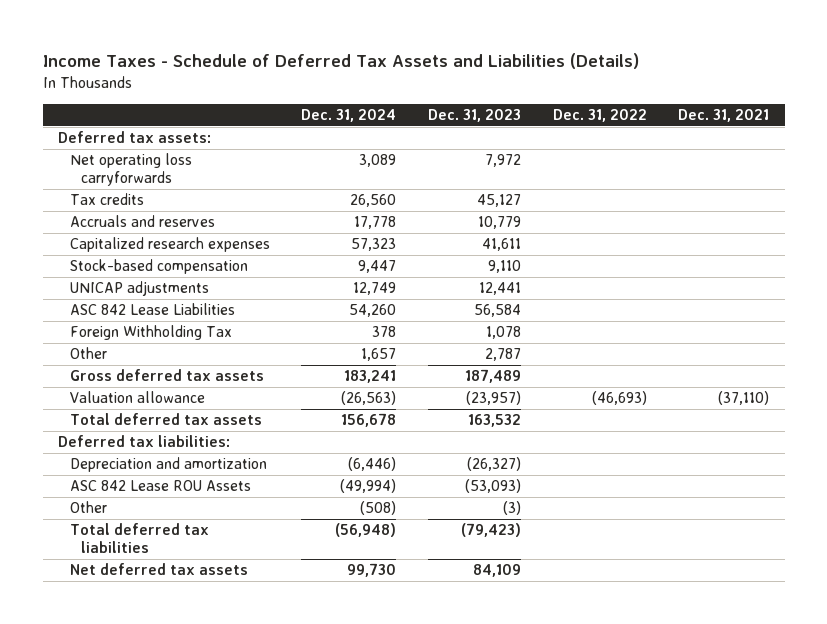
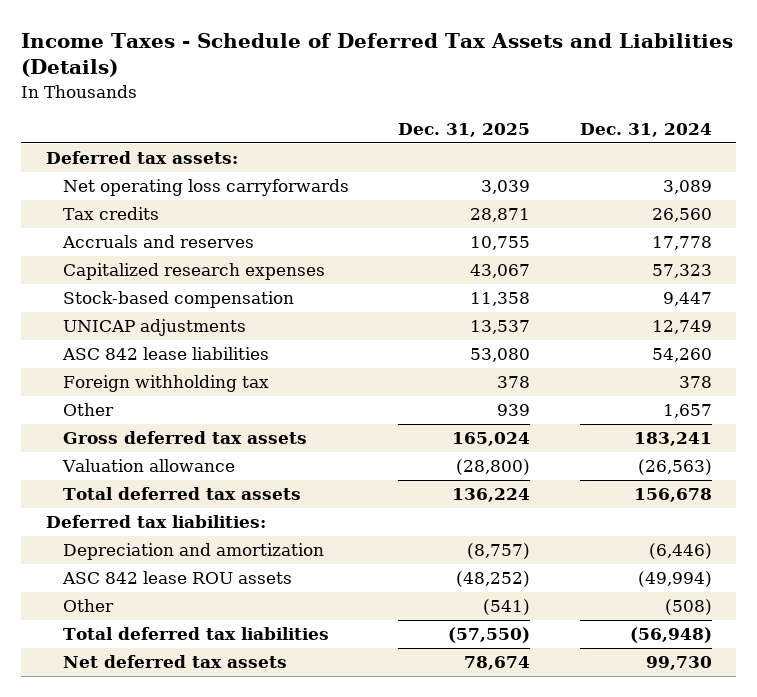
- | Dec. 31, 2024 | Dec. 31, 2023 | Dec. 31, 2022 | Dec. 31, 2021
+ | Dec. 31, 2025 | Dec. 31, 2024
- ASC 842 Lease Liabilities | 54,260 | 56,584 | |
- Foreign Withholding Tax | 378 | 1,078 | |
+ ASC 842 lease liabilities | 53,080 | 54,260
+ Foreign withholding tax | 378 | 378
- ASC 842 Lease ROU Assets | (49,994) | (53,093) | |
+ ASC 842 lease ROU assets | (48,252) | (49,994)

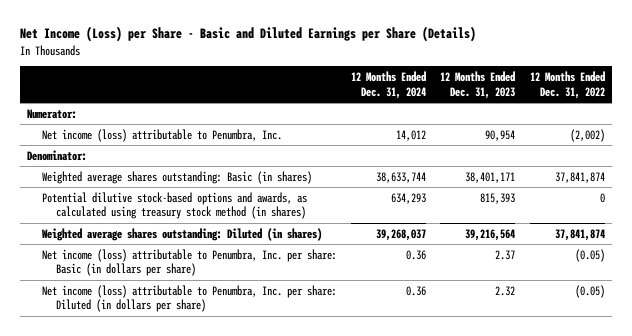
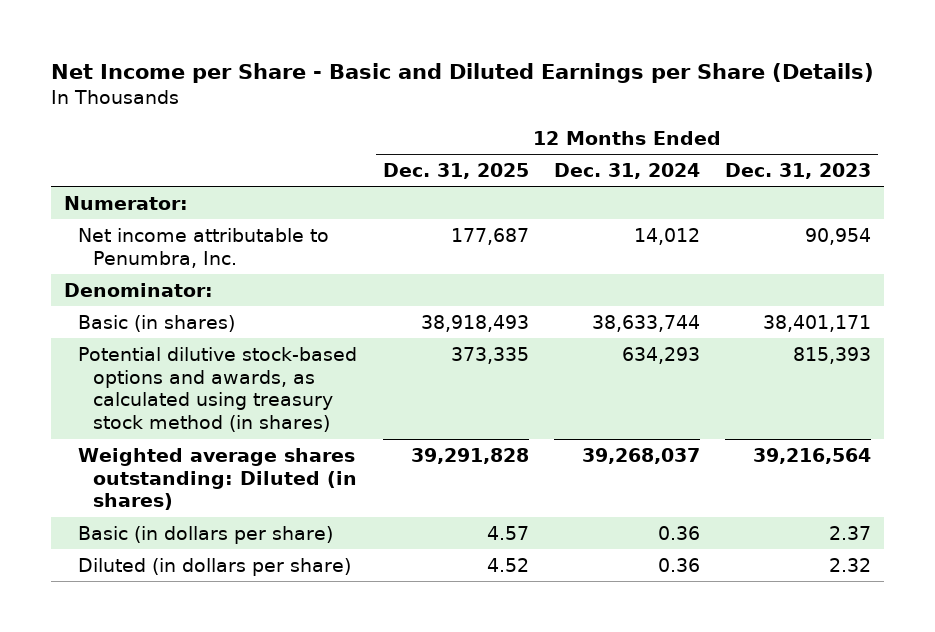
- Net Income (Loss) per Share - Basic and Diluted Earnings per Share (Details)
+ Net Income per Share - Basic and Diluted Earnings per Share (Details)
- | 12 Months Ended Dec. 31, 2024 | 12 Months Ended Dec. 31, 2023 | 12 Months Ended Dec. 31, 2022
+ | 12 Months Ended Dec. 31, 2025 | 12 Months Ended Dec. 31, 2024 | 12 Months Ended Dec. 31, 2023
- Net income (loss) attributable to Penumbra, Inc. | 14,012 | 90,954 | (2,002)
+ Net income attributable to Penumbra, Inc. | 177,687 | 14,012 | 90,954
- Weighted average shares outstanding: Basic (in shares) | 38,633,744 | 38,401,171 | 37,841,874
+ Basic (in shares) | 38,918,493 | 38,633,744 | 38,401,171
- Net income (loss) attributable to Penumbra, Inc. per share: Basic (in dollars per share) | 0.36 | 2.37 | (0.05)
- Net income (loss) attributable to Penumbra, Inc. per share: Diluted (in dollars per share) | 0.36 | 2.32 | (0.05)
+ Basic (in dollars per share) | 4.57 | 0.36 | 2.37
+ Diluted (in dollars per share) | 4.52 | 0.36 | 2.32

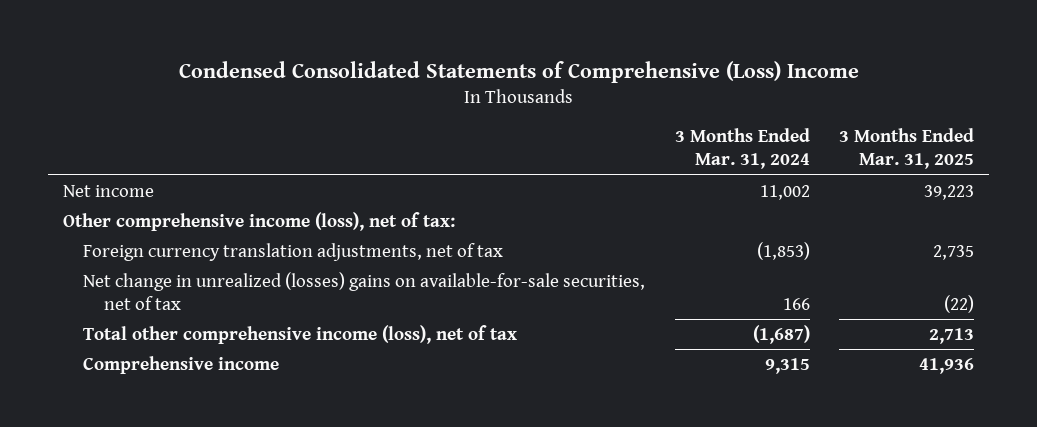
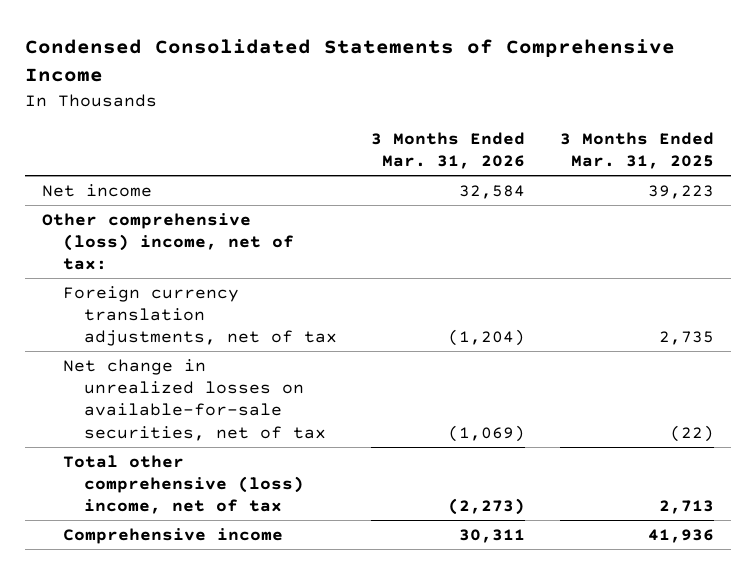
- Condensed Consolidated Statements of Comprehensive (Loss) Income
+ Condensed Consolidated Statements of Comprehensive Income
- | 3 Months Ended Mar. 31, 2024 | 3 Months Ended Mar. 31, 2025
+ | 3 Months Ended Mar. 31, 2026 | 3 Months Ended Mar. 31, 2025
- Other comprehensive income (loss), net of tax:
+ Other comprehensive (loss) income, net of tax:
- Net change in unrealized (losses) gains on available-for-sale securities, net of tax | 166 | (22)
- Total other comprehensive income (loss), net of tax | (1,687) | 2,713
+ Net change in unrealized losses on available-for-sale securities, net of tax | (1,069) | (22)
+ Total other comprehensive (loss) income, net of tax | (2,273) | 2,713

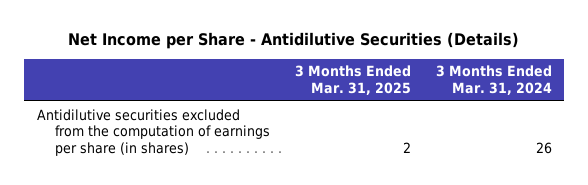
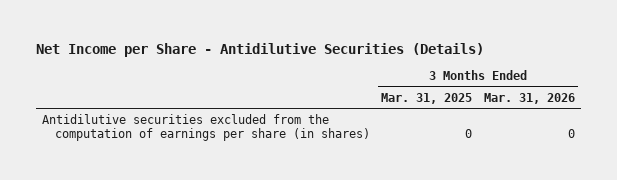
- | 3 Months Ended Mar. 31, 2025 | 3 Months Ended Mar. 31, 2024
+ | 3 Months Ended Mar. 31, 2025 | 3 Months Ended Mar. 31, 2026
- Antidilutive securities excluded from the computation of earnings per share (in shares) | 2 | 26
+ Antidilutive securities excluded from the computation of earnings per share (in shares) | 0 | 0

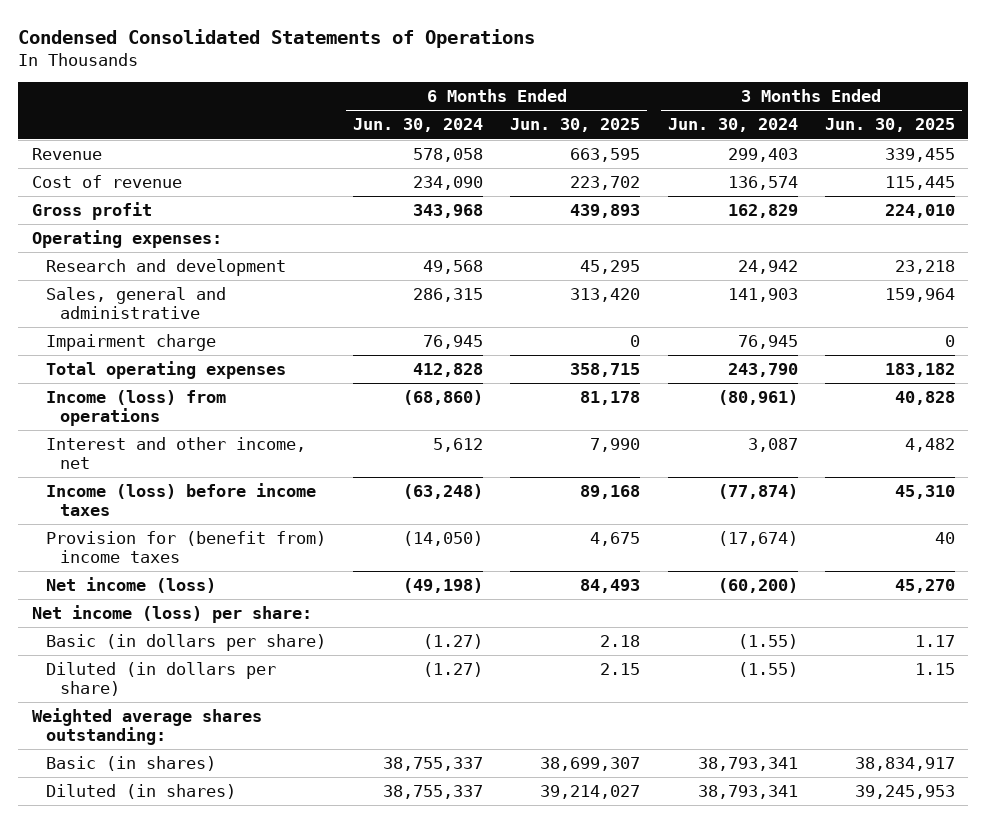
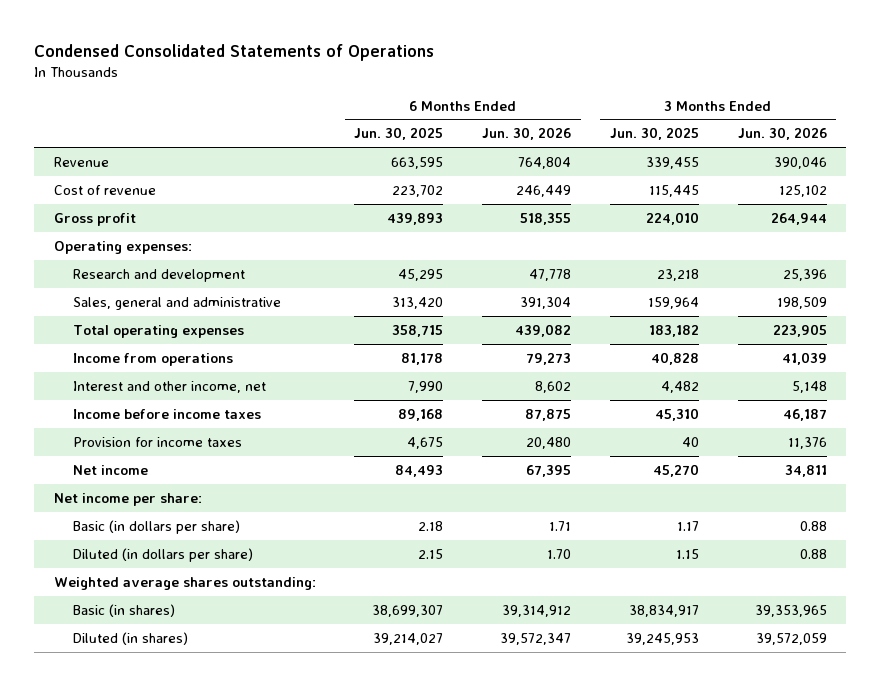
- | 6 Months Ended Jun. 30, 2024 | 6 Months Ended Jun. 30, 2025 | 3 Months Ended Jun. 30, 2024 | 3 Months Ended Jun. 30, 2025
+ | 6 Months Ended Jun. 30, 2025 | 6 Months Ended Jun. 30, 2026 | 3 Months Ended Jun. 30, 2025 | 3 Months Ended Jun. 30, 2026
- Impairment charge | 76,945 | 0 | 76,945 | 0
- Income (loss) from operations | (68,860) | 81,178 | (80,961) | 40,828
+ Income from operations | 81,178 | 79,273 | 40,828 | 41,039
- Income (loss) before income taxes | (63,248) | 89,168 | (77,874) | 45,310
- Provision for (benefit from) income taxes | (14,050) | 4,675 | (17,674) | 40
- Net income (loss) | (49,198) | 84,493 | (60,200) | 45,270
- Net income (loss) per share:
+ Income before income taxes | 89,168 | 87,875 | 45,310 | 46,187
+ Provision for income taxes | 4,675 | 20,480 | 40 | 11,376
+ Net income | 84,493 | 67,395 | 45,270 | 34,811
+ Net income per share:

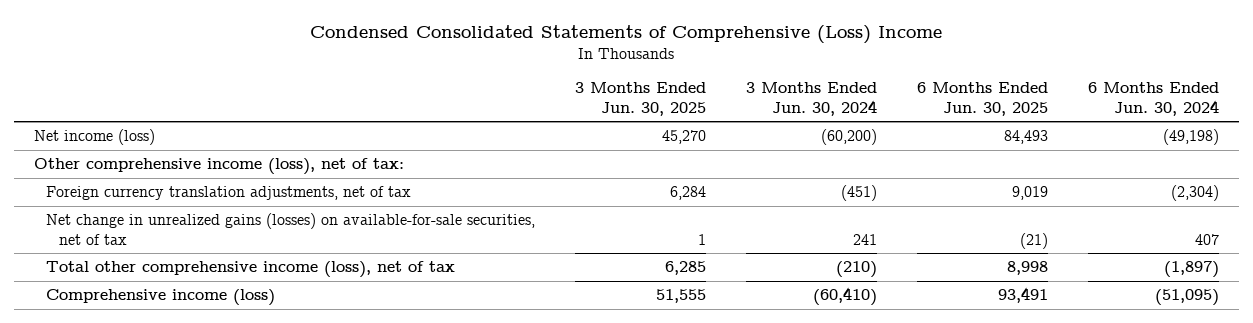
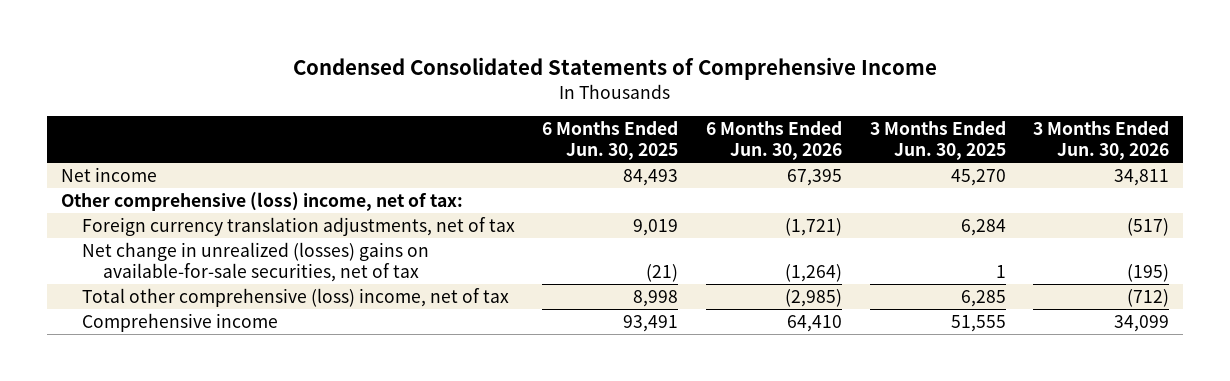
- Condensed Consolidated Statements of Comprehensive (Loss) Income
+ Condensed Consolidated Statements of Comprehensive Income
- | 3 Months Ended Jun. 30, 2025 | 3 Months Ended Jun. 30, 2024 | 6 Months Ended Jun. 30, 2025 | 6 Months Ended Jun. 30, 2024
+ | 6 Months Ended Jun. 30, 2025 | 6 Months Ended Jun. 30, 2026 | 3 Months Ended Jun. 30, 2025 | 3 Months Ended Jun. 30, 2026
- Net income (loss) | 45,270 | (60,200) | 84,493 | (49,198)
- Other comprehensive income (loss), net of tax:
+ Net income | 84,493 | 67,395 | 45,270 | 34,811
+ Other comprehensive (loss) income, net of tax:
- Net change in unrealized gains (losses) on available-for-sale securities, net of tax | 1 | 241 | (21) | 407
- Total other comprehensive income (loss), net of tax | 6,285 | (210) | 8,998 | (1,897)
- Comprehensive income (loss) | 51,555 | (60,410) | 93,491 | (51,095)
+ Net change in unrealized (losses) gains on available-for-sale securities, net of tax | (21) | (1,264) | 1 | (195)
+ Total other comprehensive (loss) income, net of tax | 8,998 | (2,985) | 6,285 | (712)
+ Comprehensive income | 93,491 | 64,410 | 51,555 | 34,099

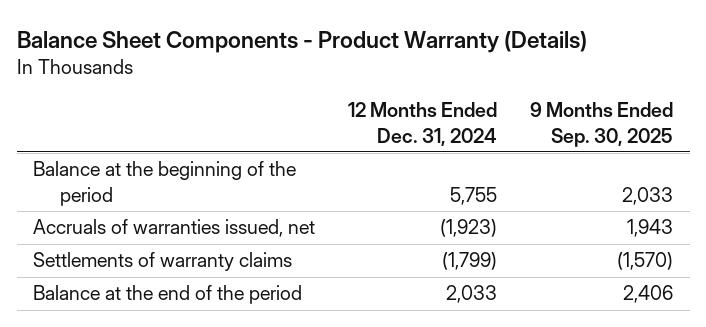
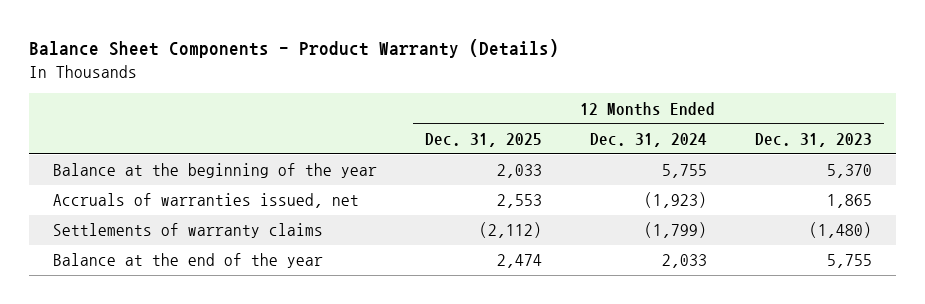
- | 12 Months Ended Dec. 31, 2024 | 9 Months Ended Sep. 30, 2025
+ | 12 Months Ended Dec. 31, 2025 | 12 Months Ended Dec. 31, 2024 | 12 Months Ended Dec. 31, 2023
- Balance at the beginning of the period | 5,755 | 2,033
+ Balance at the beginning of the year | 2,033 | 5,755 | 5,370
- Balance at the end of the period | 2,033 | 2,406
+ Balance at the end of the year | 2,474 | 2,033 | 5,755

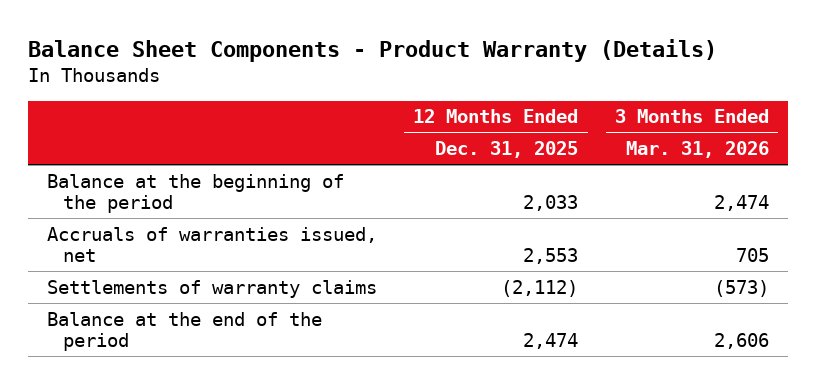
- | 12 Months Ended Dec. 31, 2025 | 12 Months Ended Dec. 31, 2024 | 12 Months Ended Dec. 31, 2023
+ | 12 Months Ended Dec. 31, 2025 | 3 Months Ended Mar. 31, 2026
- Balance at the beginning of the year | 2,033 | 5,755 | 5,370
+ Balance at the beginning of the period | 2,033 | 2,474
- Balance at the end of the year | 2,474 | 2,033 | 5,755
+ Balance at the end of the period | 2,474 | 2,606

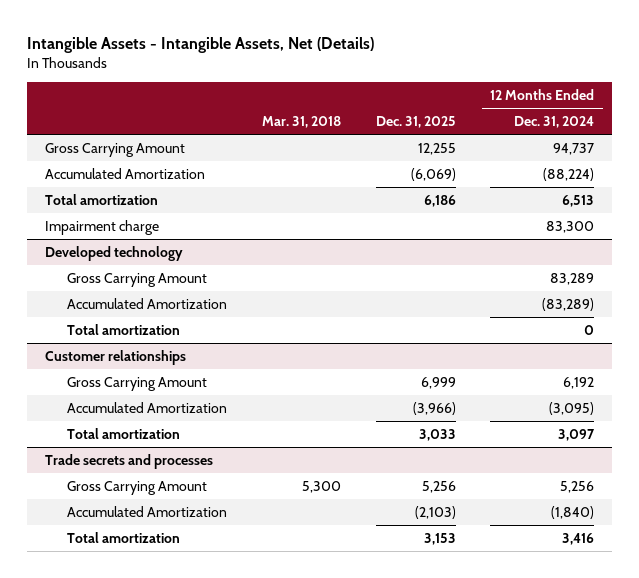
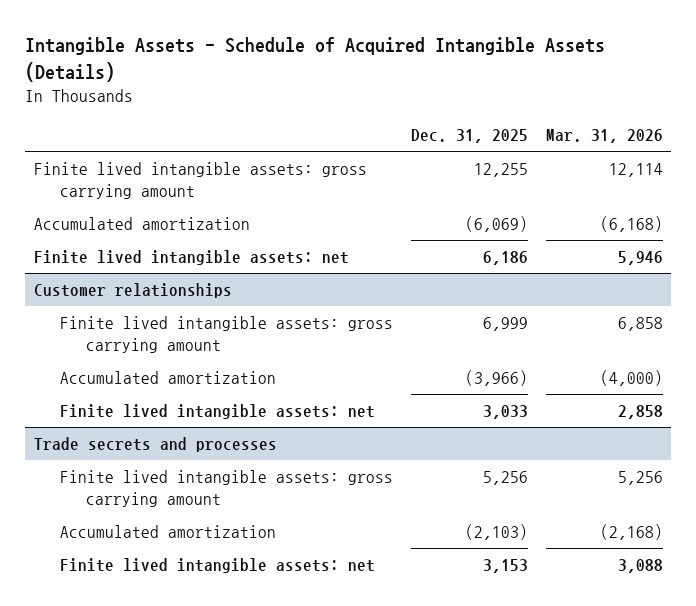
- Intangible Assets - Intangible Assets, Net (Details)
+ Intangible Assets - Schedule of Acquired Intangible Assets (Details)
- | Mar. 31, 2018 | Dec. 31, 2025 | 12 Months Ended Dec. 31, 2024
+ | Dec. 31, 2025 | Mar. 31, 2026
- Gross Carrying Amount | | 12,255 | 94,737
- Accumulated Amortization | | (6,069) | (88,224)
- Total amortization | | 6,186 | 6,513
- Impairment charge | | | 83,300
- Developed technology
- Gross Carrying Amount | | | 83,289
- Accumulated Amortization | | | (83,289)
- Total amortization | | | 0
+ Finite lived intangible assets: gross carrying amount | 12,255 | 12,114
+ Accumulated amortization | (6,069) | (6,168)
+ Finite lived intangible assets: net | 6,186 | 5,946
@ Customer relationships
- Gross Carrying Amount | | 6,999 | 6,192
- Accumulated Amortization | | (3,966) | (3,095)
- Total amortization | | 3,033 | 3,097
+ Finite lived intangible assets: gross carrying amount | 6,999 | 6,858
+ Accumulated amortization | (3,966) | (4,000)
+ Finite lived intangible assets: net | 3,033 | 2,858
@ Trade secrets and processes
- Gross Carrying Amount | 5,300 | 5,256 | 5,256
- Accumulated Amortization | | (2,103) | (1,840)
- Total amortization | | 3,153 | 3,416
+ Finite lived intangible assets: gross carrying amount | 5,256 | 5,256
+ Accumulated amortization | (2,103) | (2,168)
+ Finite lived intangible assets: net | 3,153 | 3,088

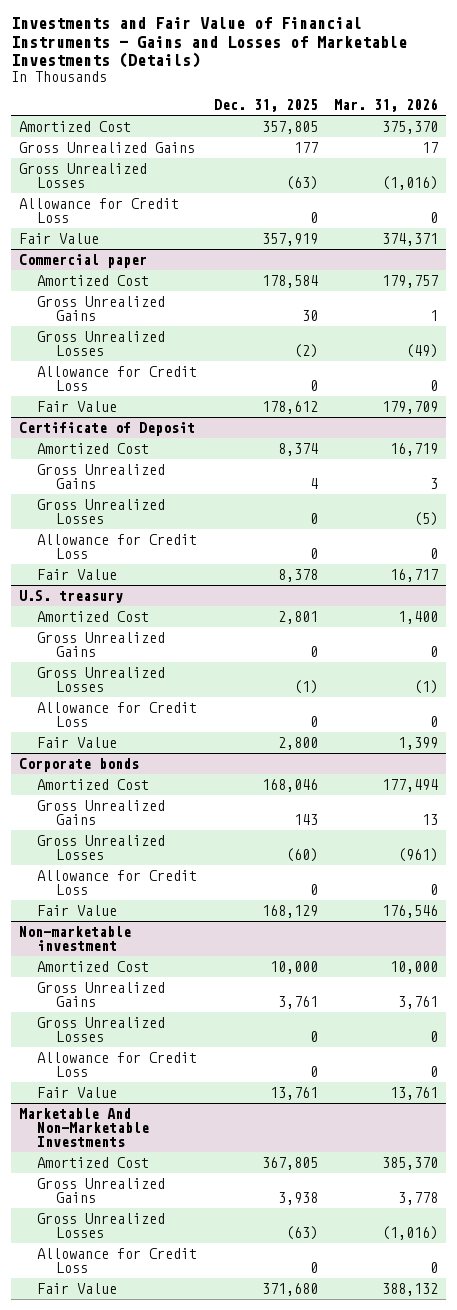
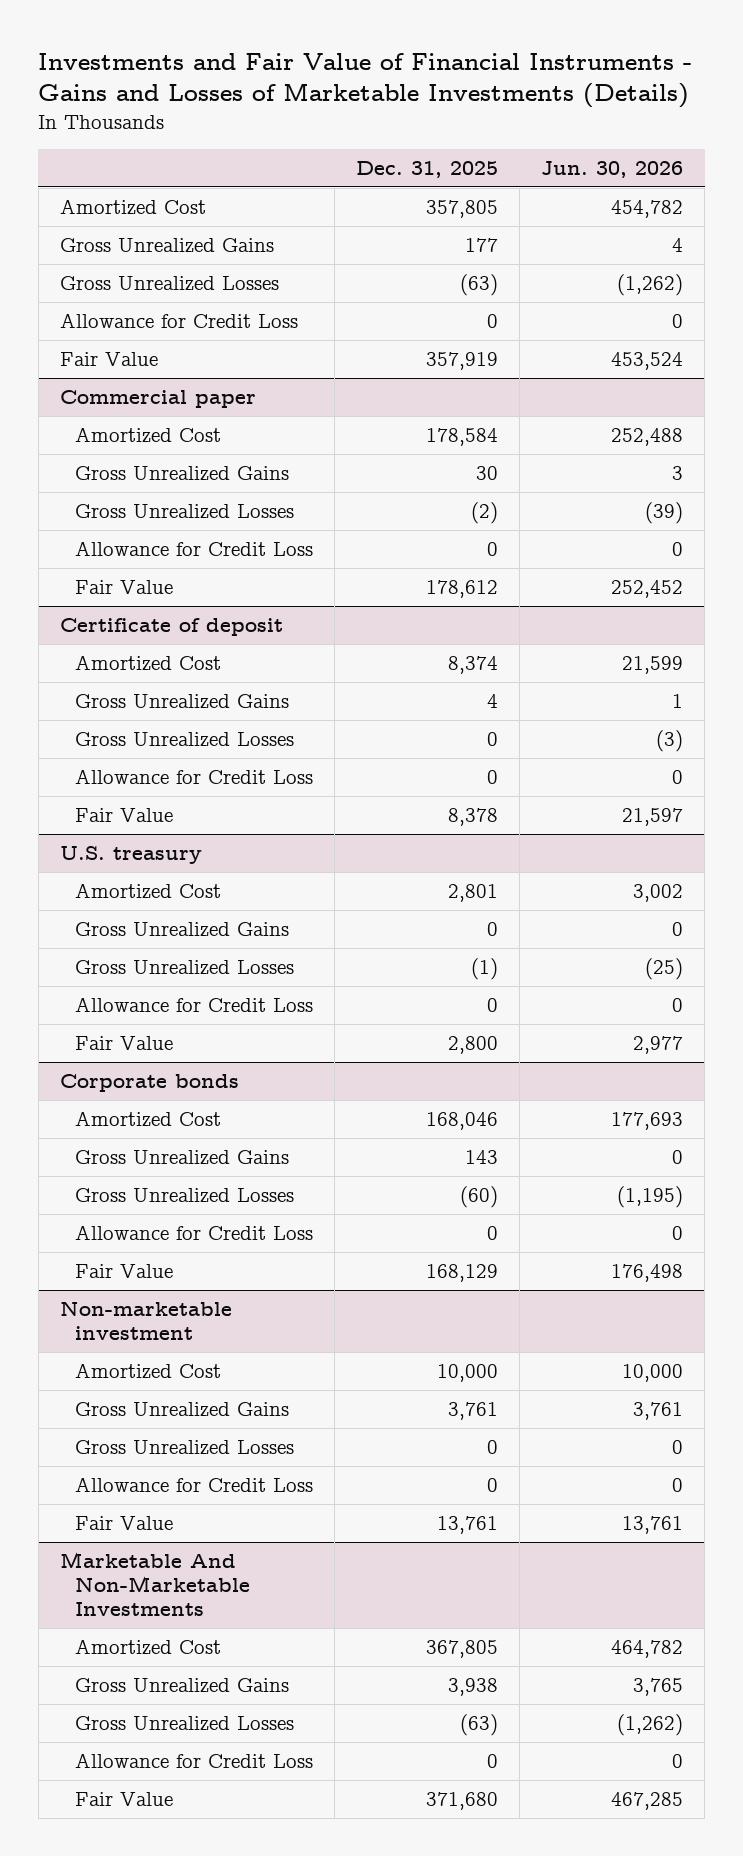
- | Dec. 31, 2025 | Mar. 31, 2026
+ | Dec. 31, 2025 | Jun. 30, 2026
- Certificate of Deposit
+ Certificate of deposit

